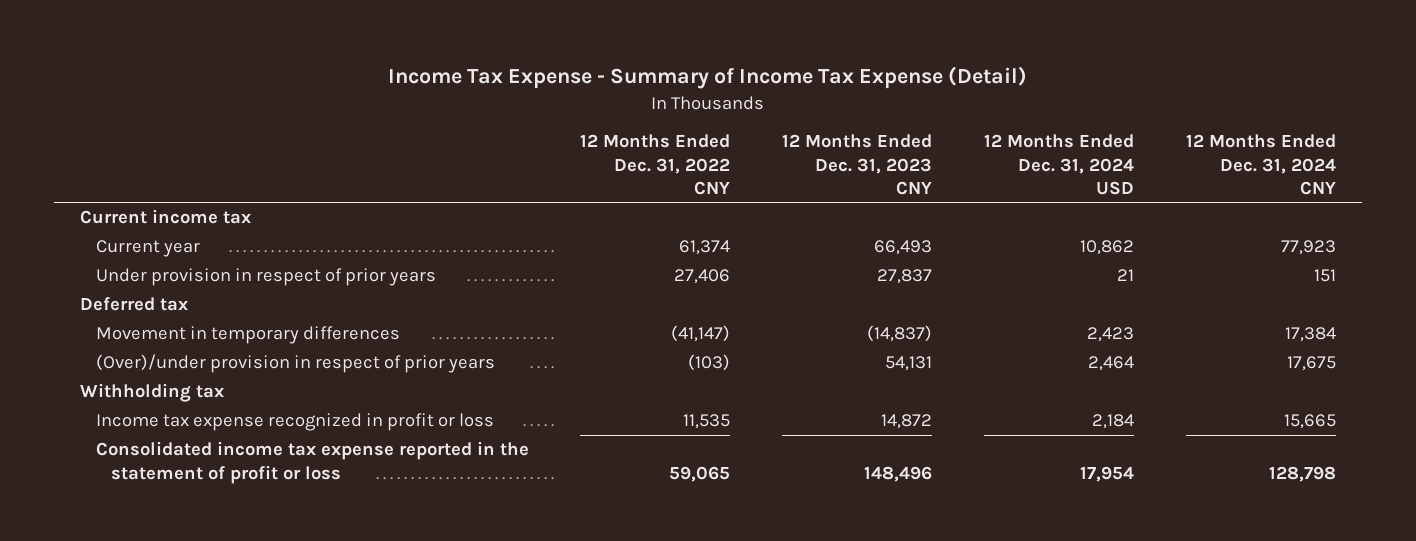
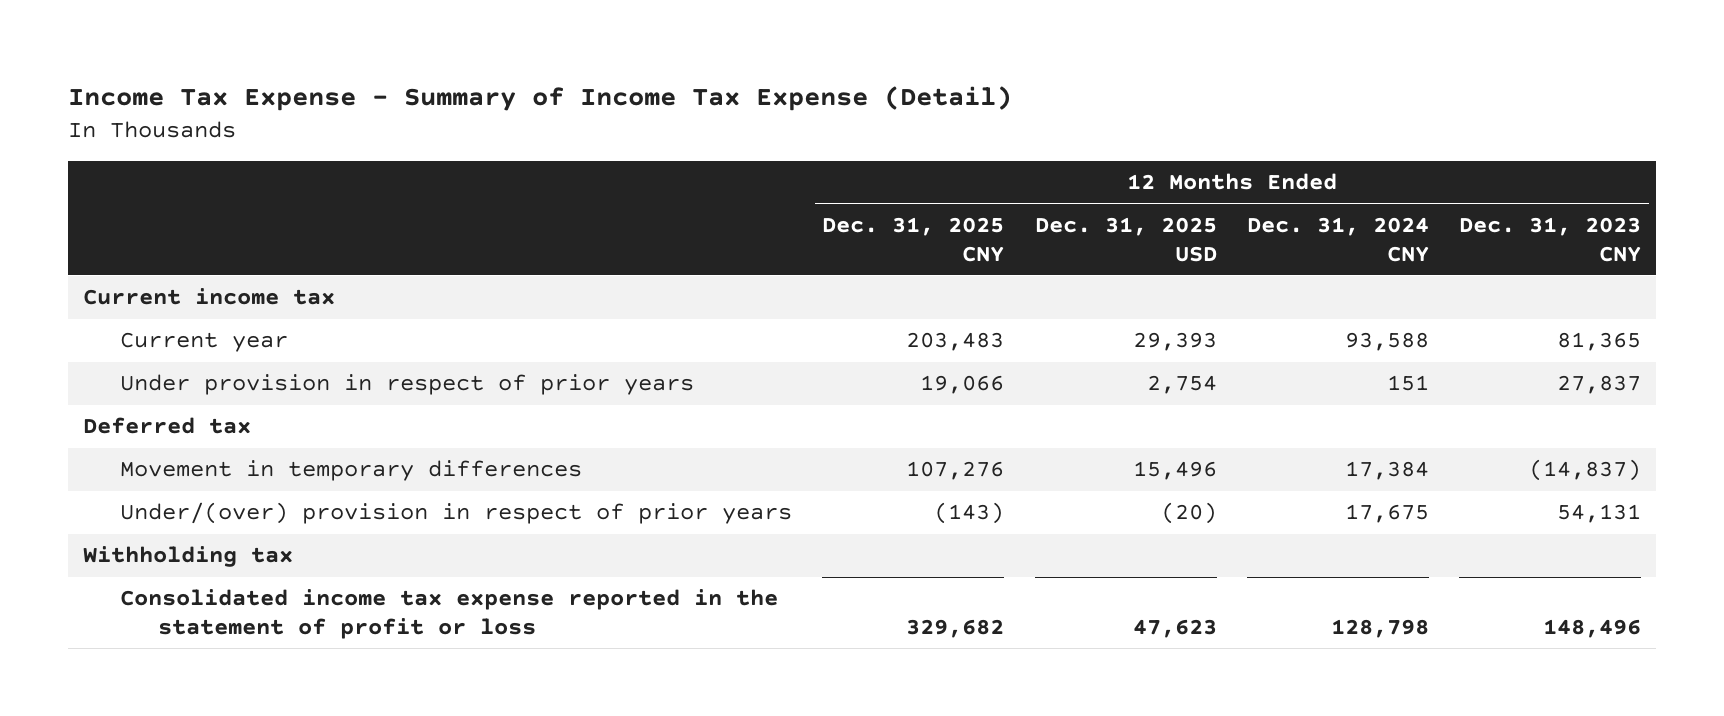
- | 12 Months Ended Dec. 31, 2022 CNY | 12 Months Ended Dec. 31, 2023 CNY | 12 Months Ended Dec. 31, 2024 USD | 12 Months Ended Dec. 31, 2024 CNY
+ | 12 Months Ended Dec. 31, 2025 CNY | 12 Months Ended Dec. 31, 2025 USD | 12 Months Ended Dec. 31, 2024 CNY | 12 Months Ended Dec. 31, 2023 CNY
- Current year | 61,374 | 66,493 | 10,862 | 77,923
+ Current year | 203,483 | 29,393 | 93,588 | 81,365
- (Over)/under provision in respect of prior years | (103) | 54,131 | 2,464 | 17,675
+ Under/(over) provision in respect of prior years | (143) | (20) | 17,675 | 54,131
- Income tax expense recognized in profit or loss | 11,535 | 14,872 | 2,184 | 15,665

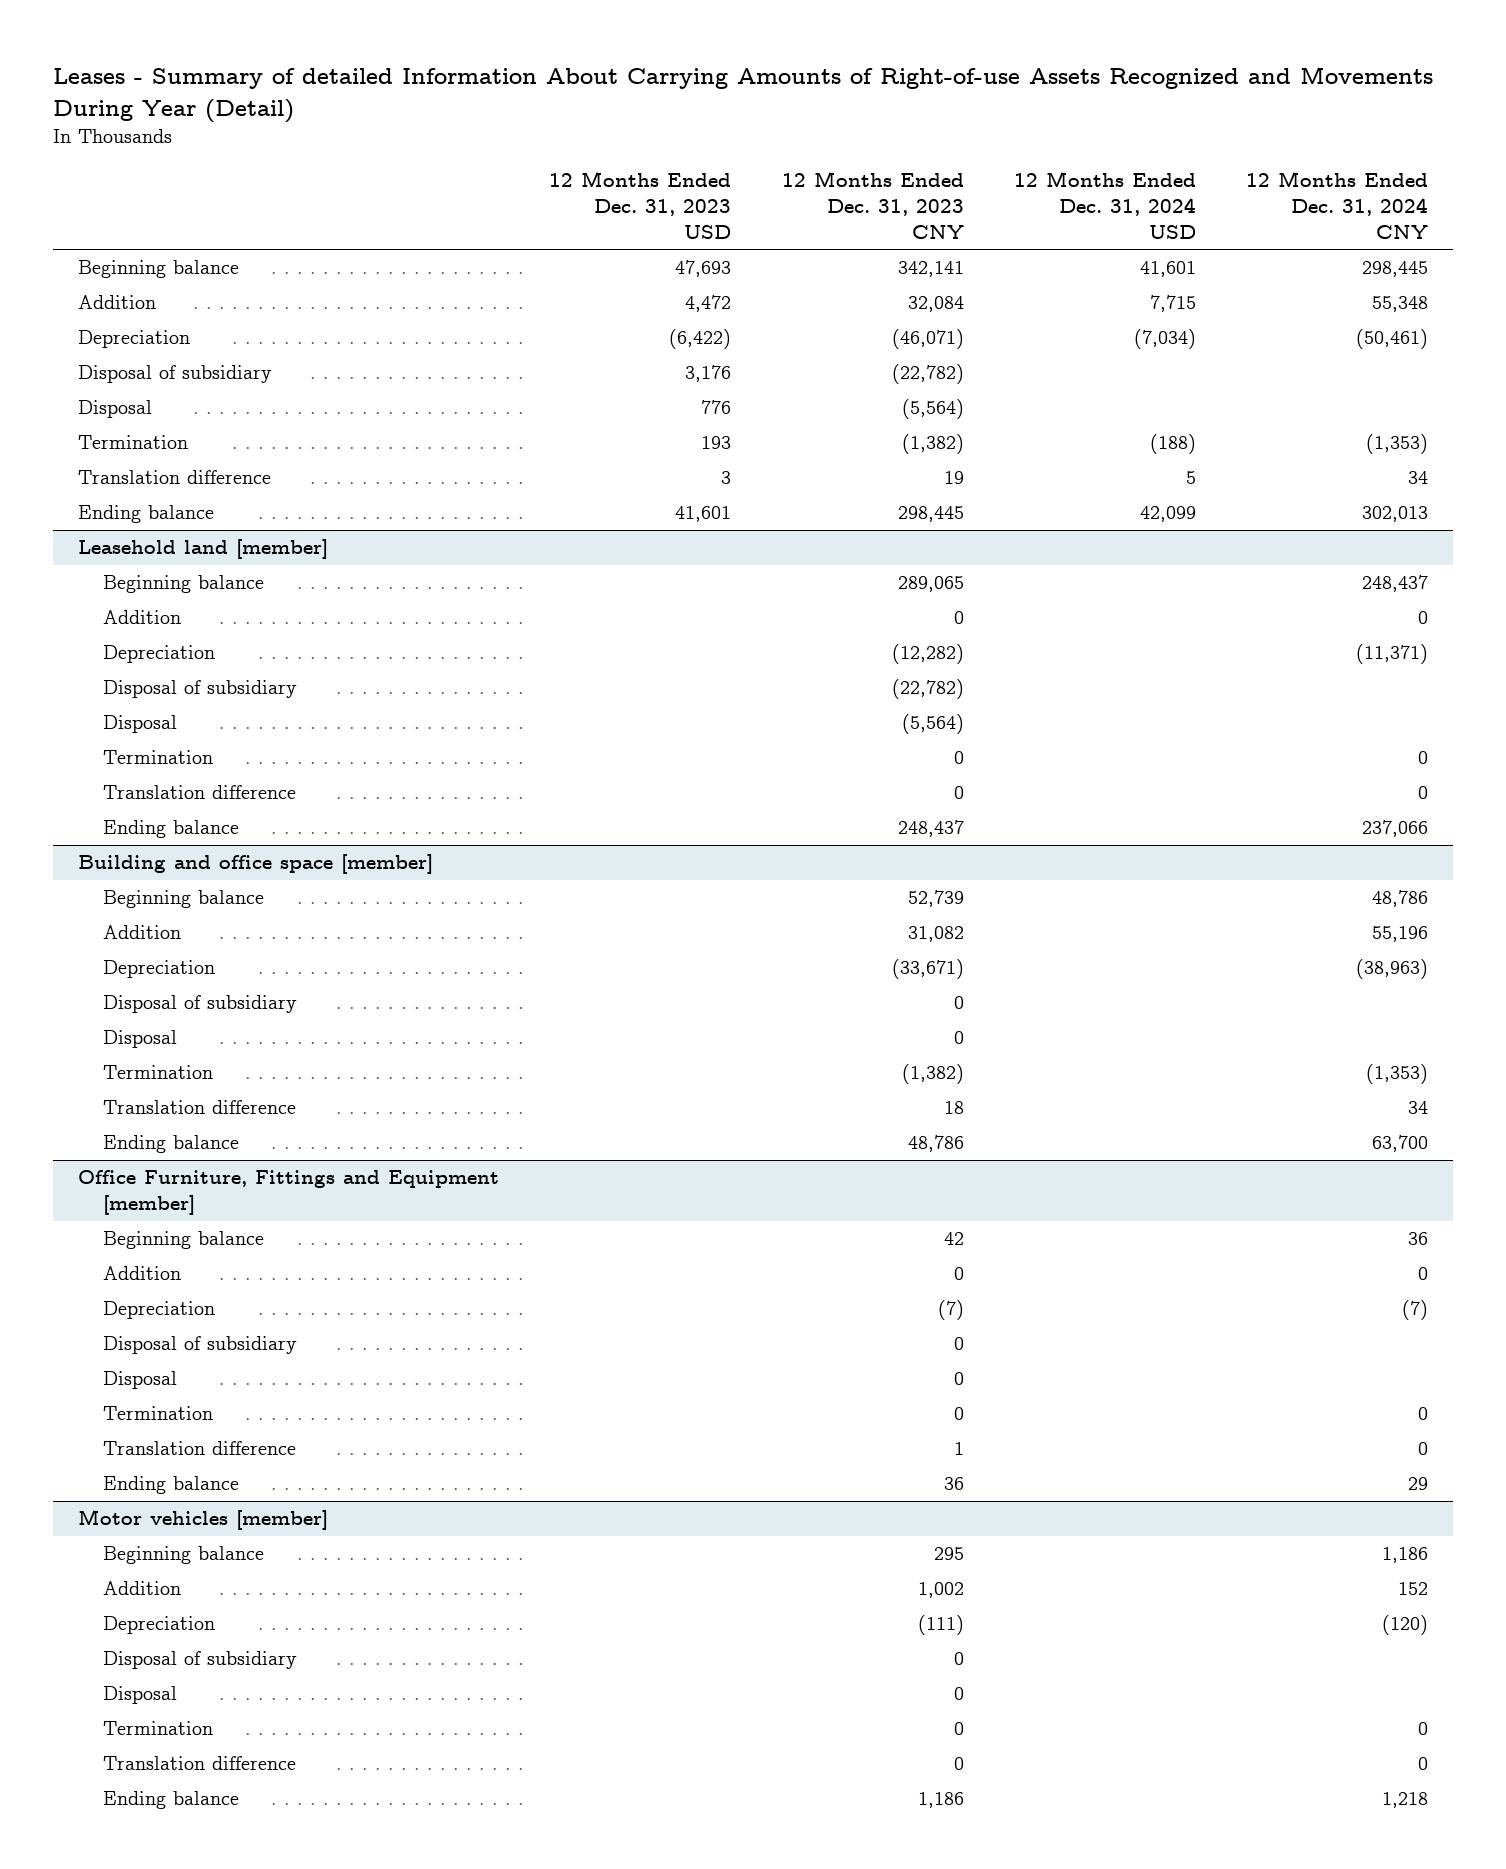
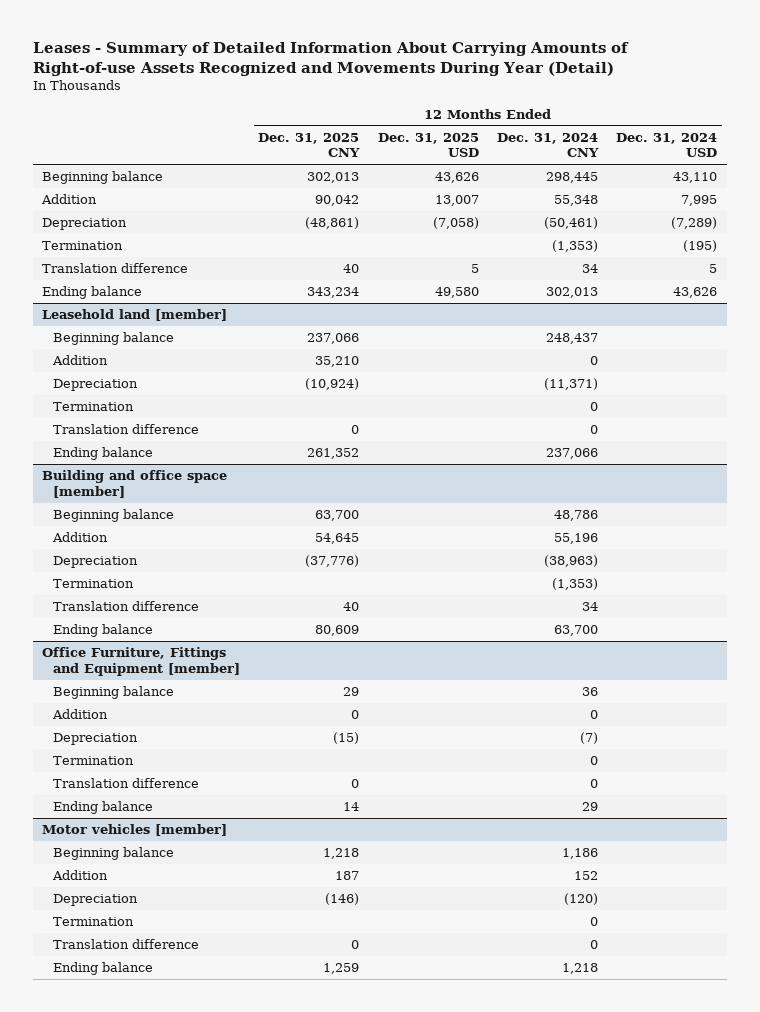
- Leases - Summary of detailed Information About Carrying Amounts of Right-of-use Assets Recognized and Movements During Year (Detail)
+ Leases - Summary of Detailed Information About Carrying Amounts of Right-of-use Assets Recognized and Movements During Year (Detail)
- | 12 Months Ended Dec. 31, 2023 USD | 12 Months Ended Dec. 31, 2023 CNY | 12 Months Ended Dec. 31, 2024 USD | 12 Months Ended Dec. 31, 2024 CNY
+ | 12 Months Ended Dec. 31, 2025 CNY | 12 Months Ended Dec. 31, 2025 USD | 12 Months Ended Dec. 31, 2024 CNY | 12 Months Ended Dec. 31, 2024 USD
- Beginning balance | 47,693 | 342,141 | 41,601 | 298,445
- Addition | 4,472 | 32,084 | 7,715 | 55,348
- Depreciation | (6,422) | (46,071) | (7,034) | (50,461)
- Disposal of subsidiary | 3,176 | (22,782) | |
- Disposal | 776 | (5,564) | |
- Termination | 193 | (1,382) | (188) | (1,353)
+ Beginning balance | 302,013 | 43,626 | 298,445 | 43,110
+ Addition | 90,042 | 13,007 | 55,348 | 7,995
+ Depreciation | (48,861) | (7,058) | (50,461) | (7,289)
+ Termination | | | (1,353) | (195)
- Ending balance | 41,601 | 298,445 | 42,099 | 302,013
+ Ending balance | 343,234 | 49,580 | 302,013 | 43,626
@ Leasehold land [member]
- Disposal of subsidiary | | (22,782) | |
- Disposal | | (5,564) | |
@ Building and office space [member]
- Disposal of subsidiary | | 0 | |
- Disposal | | 0 | |
@ Office Furniture, Fittings and Equipment [member]
- Disposal of subsidiary | | 0 | |
- Disposal | | 0 | |
@ Motor vehicles [member]
- Disposal of subsidiary | | 0 | |
- Disposal | | 0 | |

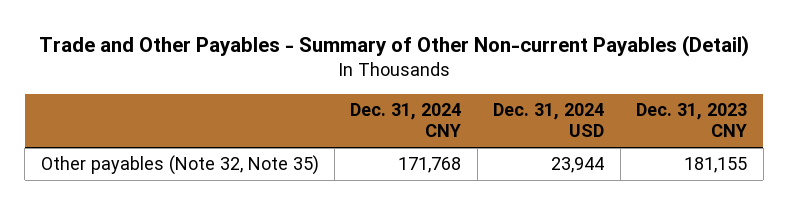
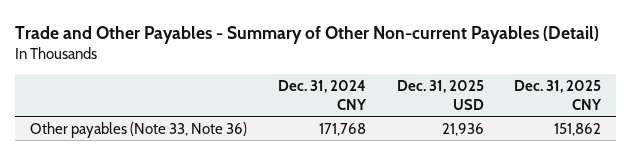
- | Dec. 31, 2024 CNY | Dec. 31, 2024 USD | Dec. 31, 2023 CNY
+ | Dec. 31, 2024 CNY | Dec. 31, 2025 USD | Dec. 31, 2025 CNY
- Other payables (Note 32, Note 35) | 171,768 | 23,944 | 181,155
+ Other payables (Note 33, Note 36) | 171,768 | 21,936 | 151,862

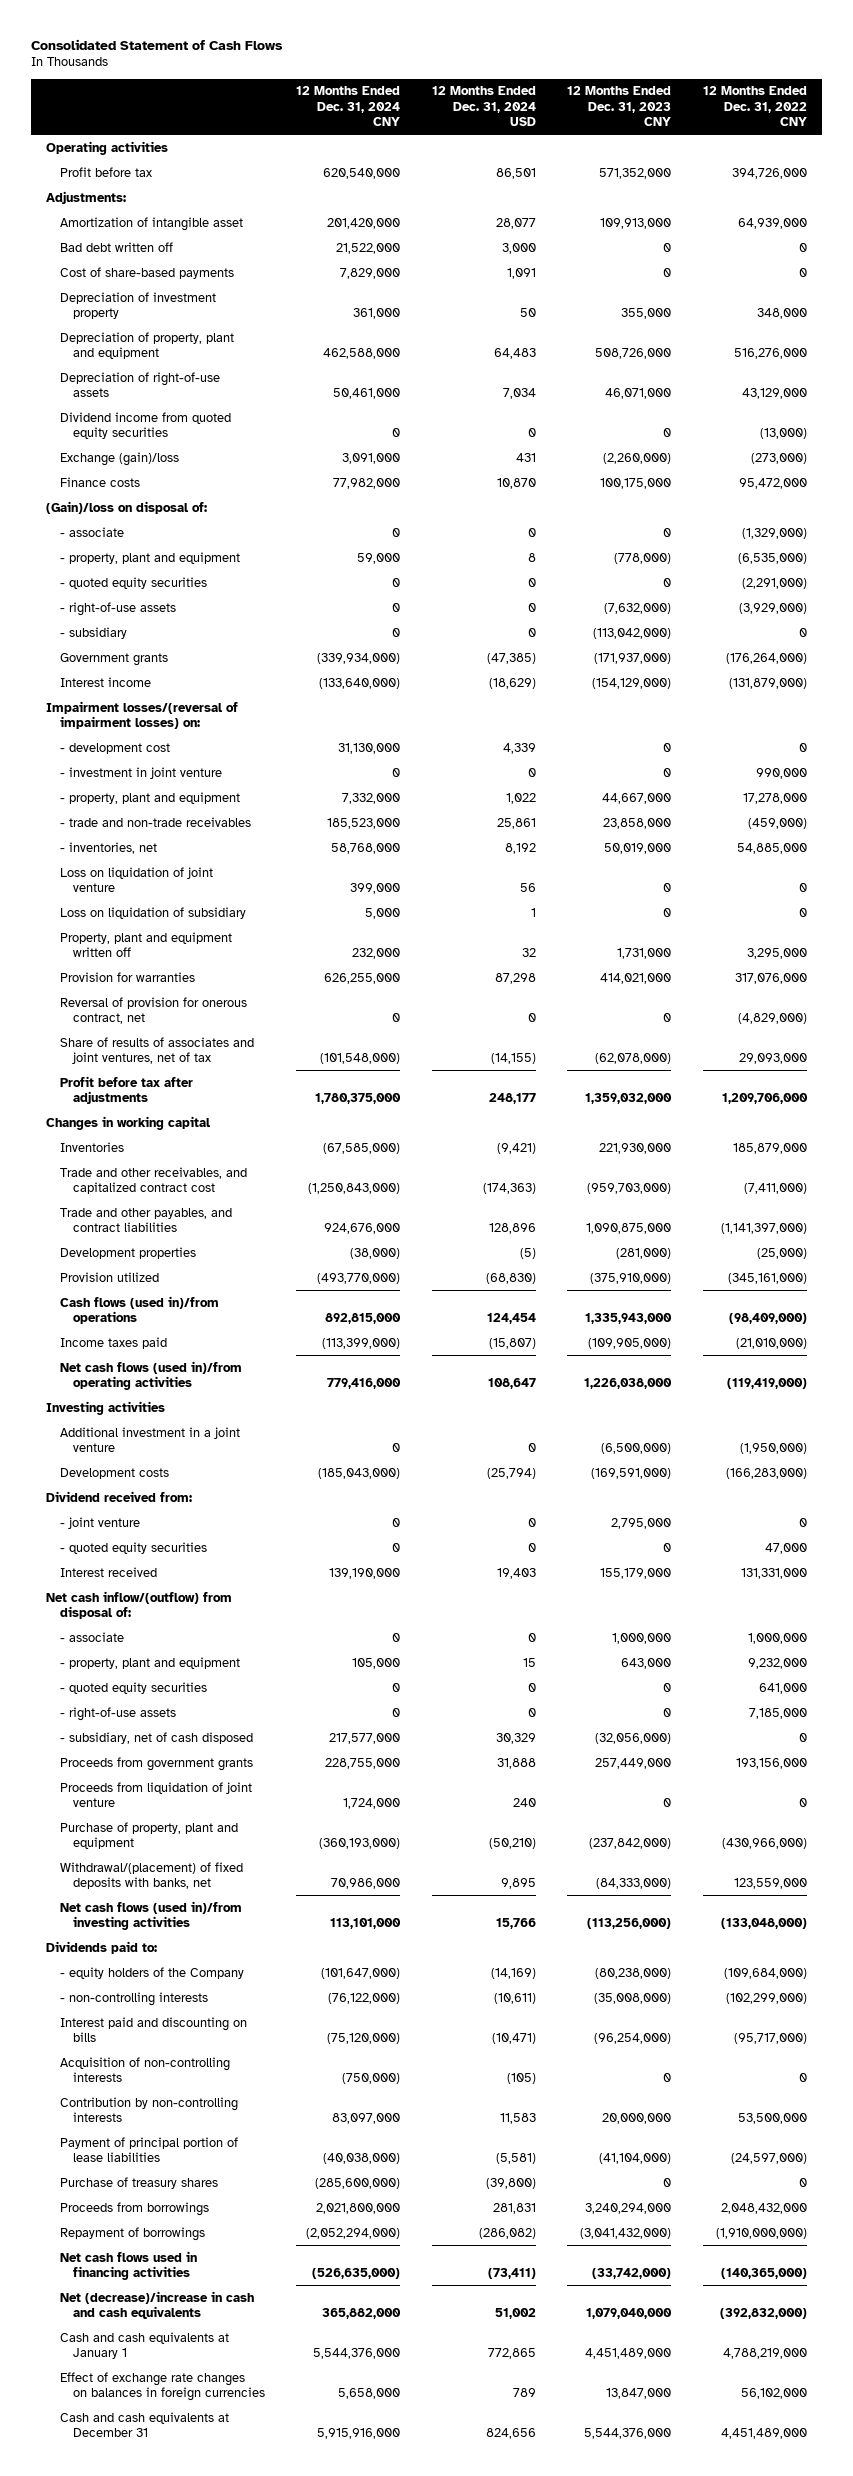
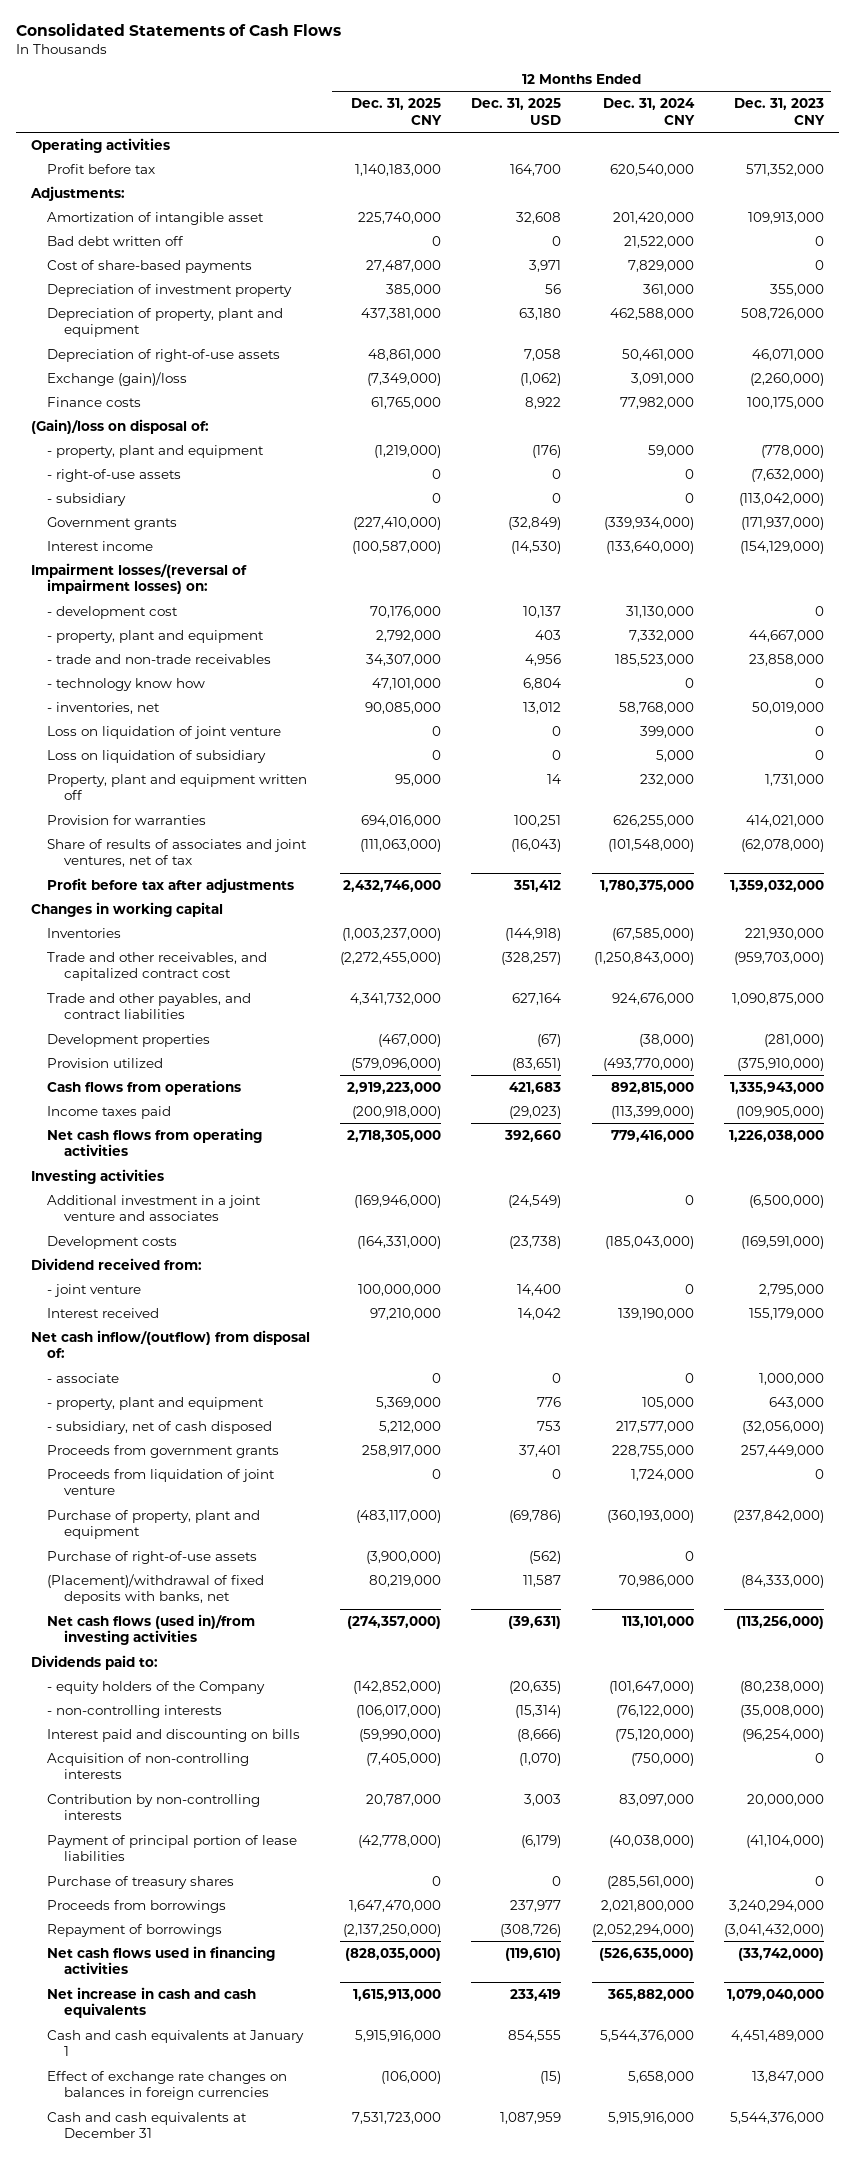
- Consolidated Statement of Cash Flows
+ Consolidated Statements of Cash Flows
- | 12 Months Ended Dec. 31, 2024 CNY | 12 Months Ended Dec. 31, 2024 USD | 12 Months Ended Dec. 31, 2023 CNY | 12 Months Ended Dec. 31, 2022 CNY
+ | 12 Months Ended Dec. 31, 2025 CNY | 12 Months Ended Dec. 31, 2025 USD | 12 Months Ended Dec. 31, 2024 CNY | 12 Months Ended Dec. 31, 2023 CNY
- Dividend income from quoted equity securities | 0 | 0 | 0 | (13,000)
- - associate | 0 | 0 | 0 | (1,329,000)
- - quoted equity securities | 0 | 0 | 0 | (2,291,000)
- - investment in joint venture | 0 | 0 | 0 | 990,000
+ - technology know how | 47,101,000 | 6,804 | 0 | 0
- Reversal of provision for onerous contract, net | 0 | 0 | 0 | (4,829,000)
- Cash flows (used in)/from operations | 892,815,000 | 124,454 | 1,335,943,000 | (98,409,000)
+ Cash flows from operations | 2,919,223,000 | 421,683 | 892,815,000 | 1,335,943,000
- Net cash flows (used in)/from operating activities | 779,416,000 | 108,647 | 1,226,038,000 | (119,419,000)
+ Net cash flows from operating activities | 2,718,305,000 | 392,660 | 779,416,000 | 1,226,038,000
- Additional investment in a joint venture | 0 | 0 | (6,500,000) | (1,950,000)
+ Additional investment in a joint venture and associates | (169,946,000) | (24,549) | 0 | (6,500,000)
- - quoted equity securities | 0 | 0 | 0 | 47,000
- - quoted equity securities | 0 | 0 | 0 | 641,000
- - right-of-use assets | 0 | 0 | 0 | 7,185,000
- Withdrawal/(placement) of fixed deposits with banks, net | 70,986,000 | 9,895 | (84,333,000) | 123,559,000
+ Purchase of right-of-use assets | (3,900,000) | (562) | 0 |
+ (Placement)/withdrawal of fixed deposits with banks, net | 80,219,000 | 11,587 | 70,986,000 | (84,333,000)
- Purchase of treasury shares | (285,600,000) | (39,800) | 0 | 0
+ Purchase of treasury shares | 0 | 0 | (285,561,000) | 0
- Net (decrease)/increase in cash and cash equivalents | 365,882,000 | 51,002 | 1,079,040,000 | (392,832,000)
+ Net increase in cash and cash equivalents | 1,615,913,000 | 233,419 | 365,882,000 | 1,079,040,000

